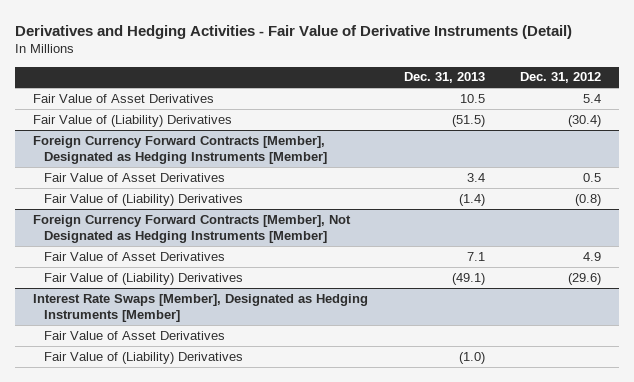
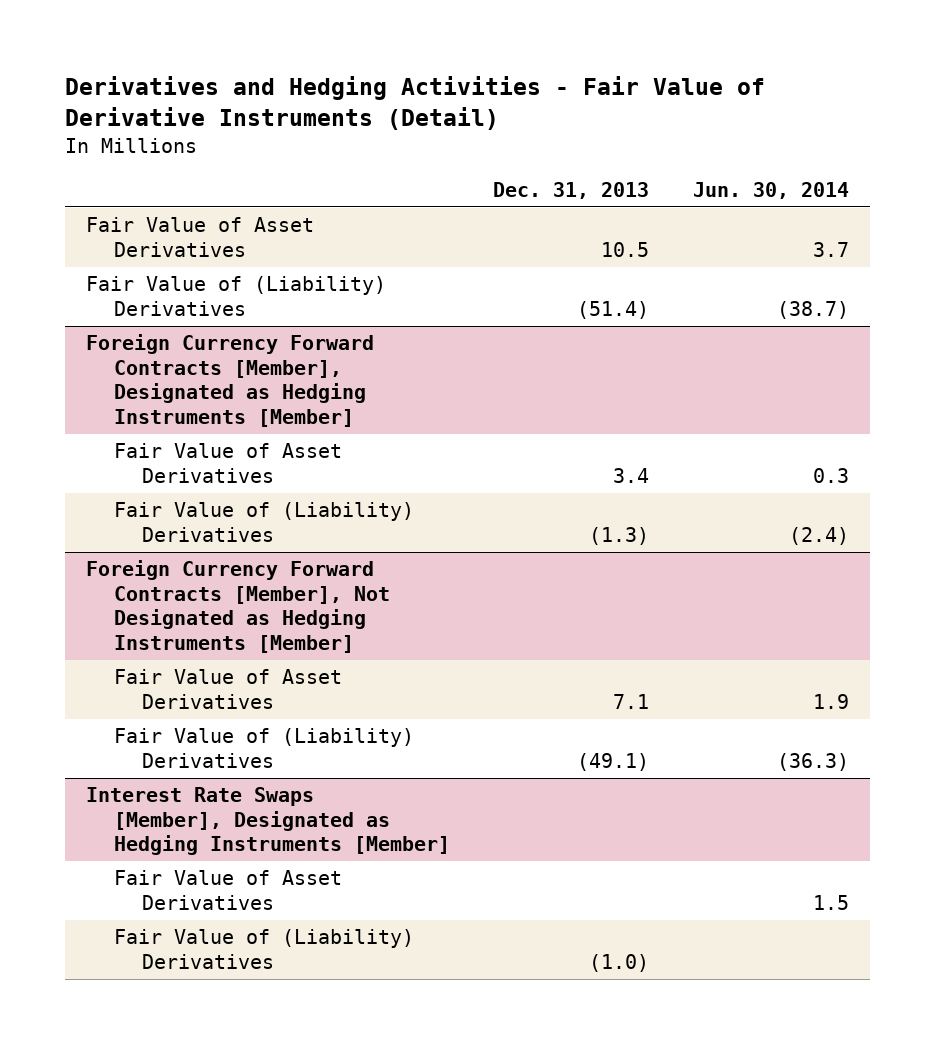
- | Dec. 31, 2013 | Dec. 31, 2012
+ | Dec. 31, 2013 | Jun. 30, 2014
- Fair Value of (Liability) Derivatives | (51.5) | (30.4)
+ Fair Value of (Liability) Derivatives | (51.4) | (38.7)
@ Foreign Currency Forward Contracts [Member], Designated as Hedging Instruments [Member]
- Fair Value of (Liability) Derivatives | (1.4) | (0.8)
+ Fair Value of (Liability) Derivatives | (1.3) | (2.4)

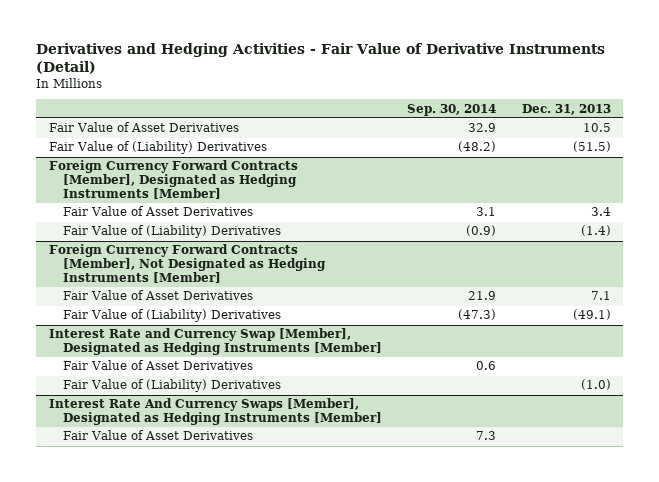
- | Dec. 31, 2013 | Jun. 30, 2014
+ | Sep. 30, 2014 | Dec. 31, 2013
- Fair Value of (Liability) Derivatives | (51.4) | (38.7)
+ Fair Value of (Liability) Derivatives | (48.2) | (51.5)
@ Foreign Currency Forward Contracts [Member], Designated as Hedging Instruments [Member]
- Fair Value of (Liability) Derivatives | (1.3) | (2.4)
+ Fair Value of (Liability) Derivatives | (0.9) | (1.4)
- Interest Rate Swaps [Member], Designated as Hedging Instruments [Member]
+ Interest Rate and Currency Swap [Member], Designated as Hedging Instruments [Member]
+ Interest Rate And Currency Swaps [Member], Designated as Hedging Instruments [Member]
+ Fair Value of Asset Derivatives | 7.3 |

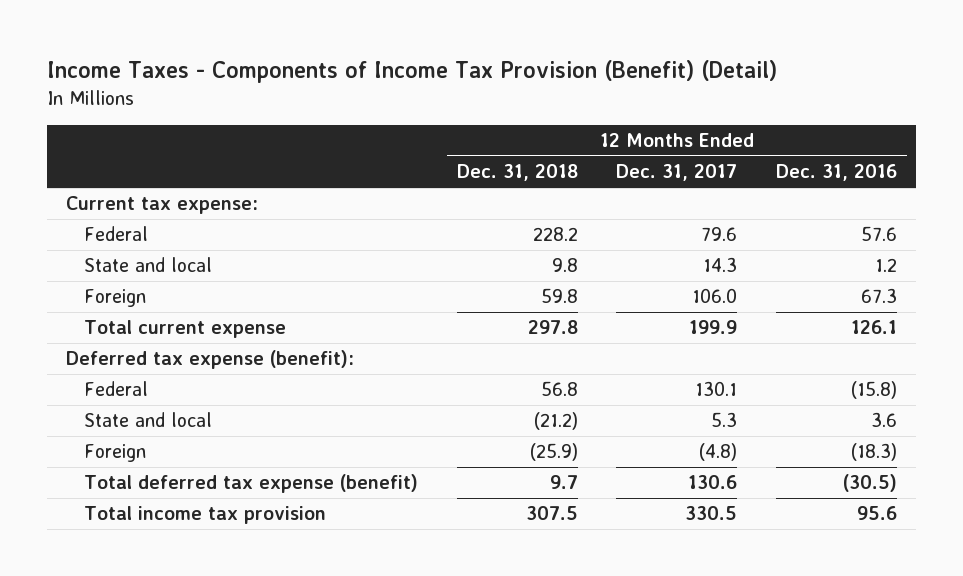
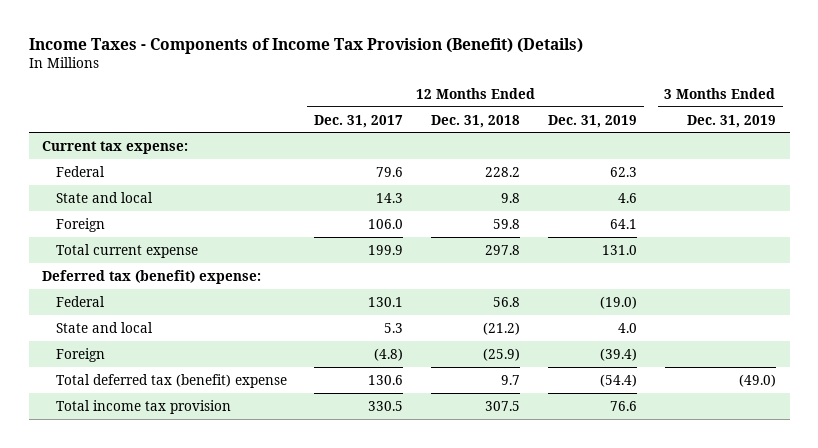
- Income Taxes - Components of Income Tax Provision (Benefit) (Detail)
+ Income Taxes - Components of Income Tax Provision (Benefit) (Details)
- | 12 Months Ended Dec. 31, 2018 | 12 Months Ended Dec. 31, 2017 | 12 Months Ended Dec. 31, 2016
+ | 12 Months Ended Dec. 31, 2017 | 12 Months Ended Dec. 31, 2018 | 12 Months Ended Dec. 31, 2019 | 3 Months Ended Dec. 31, 2019
- Deferred tax expense (benefit):
+ Deferred tax (benefit) expense:
- Total deferred tax expense (benefit) | 9.7 | 130.6 | (30.5)
+ Total deferred tax (benefit) expense | 130.6 | 9.7 | (54.4) | (49.0)

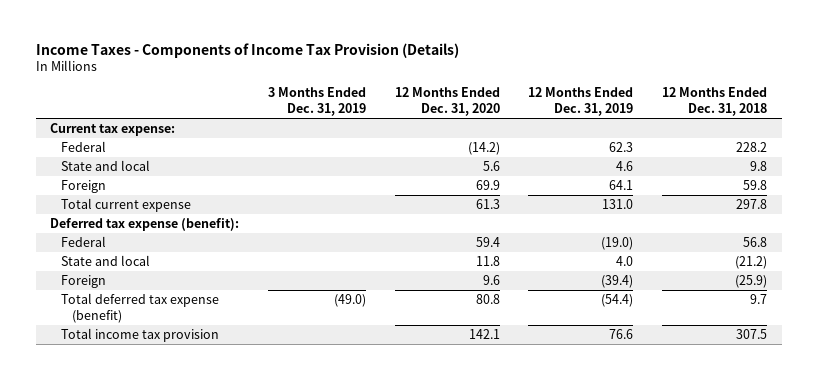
- Income Taxes - Components of Income Tax Provision (Benefit) (Details)
+ Income Taxes - Components of Income Tax Provision (Details)
- | 12 Months Ended Dec. 31, 2017 | 12 Months Ended Dec. 31, 2018 | 12 Months Ended Dec. 31, 2019 | 3 Months Ended Dec. 31, 2019
+ | 3 Months Ended Dec. 31, 2019 | 12 Months Ended Dec. 31, 2020 | 12 Months Ended Dec. 31, 2019 | 12 Months Ended Dec. 31, 2018
- Deferred tax (benefit) expense:
+ Deferred tax expense (benefit):
- Total deferred tax (benefit) expense | 130.6 | 9.7 | (54.4) | (49.0)
+ Total deferred tax expense (benefit) | (49.0) | 80.8 | (54.4) | 9.7

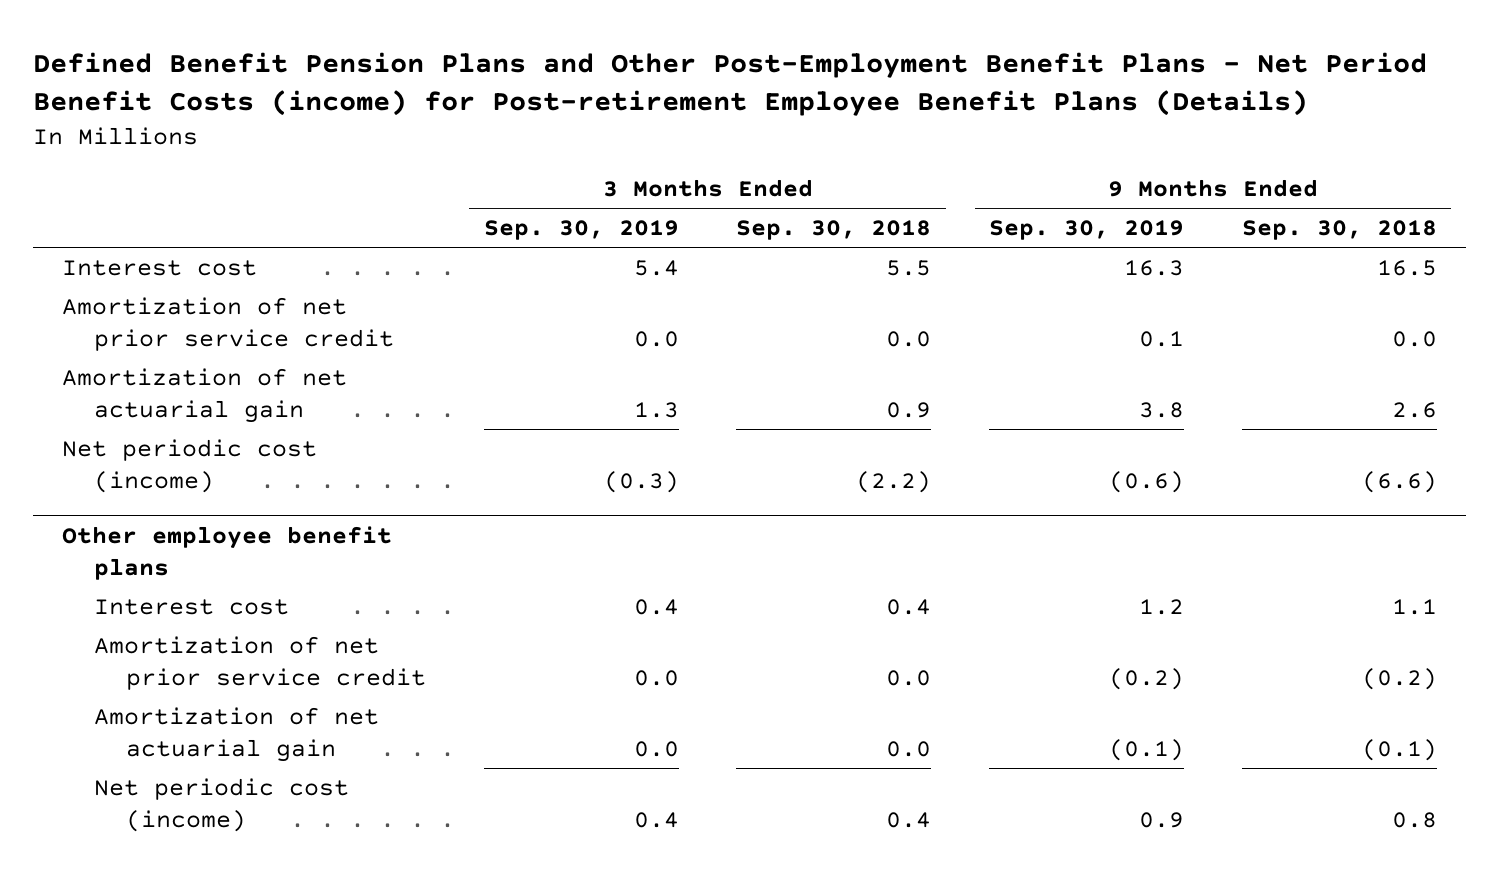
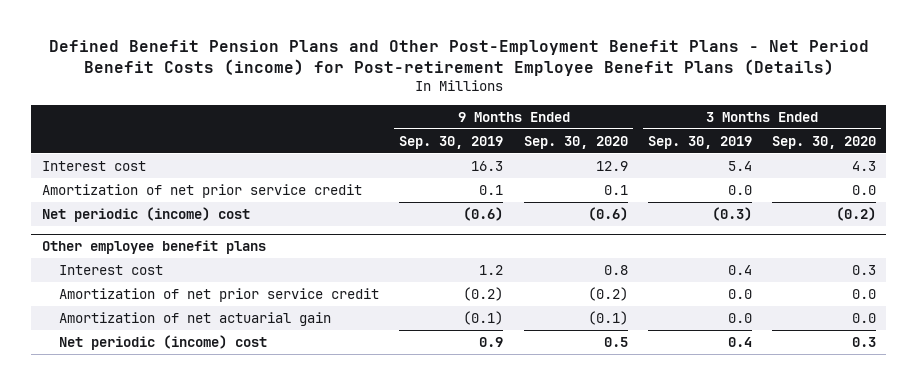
- | 3 Months Ended Sep. 30, 2019 | 3 Months Ended Sep. 30, 2018 | 9 Months Ended Sep. 30, 2019 | 9 Months Ended Sep. 30, 2018
+ | 9 Months Ended Sep. 30, 2019 | 9 Months Ended Sep. 30, 2020 | 3 Months Ended Sep. 30, 2019 | 3 Months Ended Sep. 30, 2020
- Amortization of net actuarial gain | 1.3 | 0.9 | 3.8 | 2.6
- Net periodic cost (income) | (0.3) | (2.2) | (0.6) | (6.6)
+ Net periodic (income) cost | (0.6) | (0.6) | (0.3) | (0.2)
@ Other employee benefit plans
- Net periodic cost (income) | 0.4 | 0.4 | 0.9 | 0.8
+ Net periodic (income) cost | 0.9 | 0.5 | 0.4 | 0.3

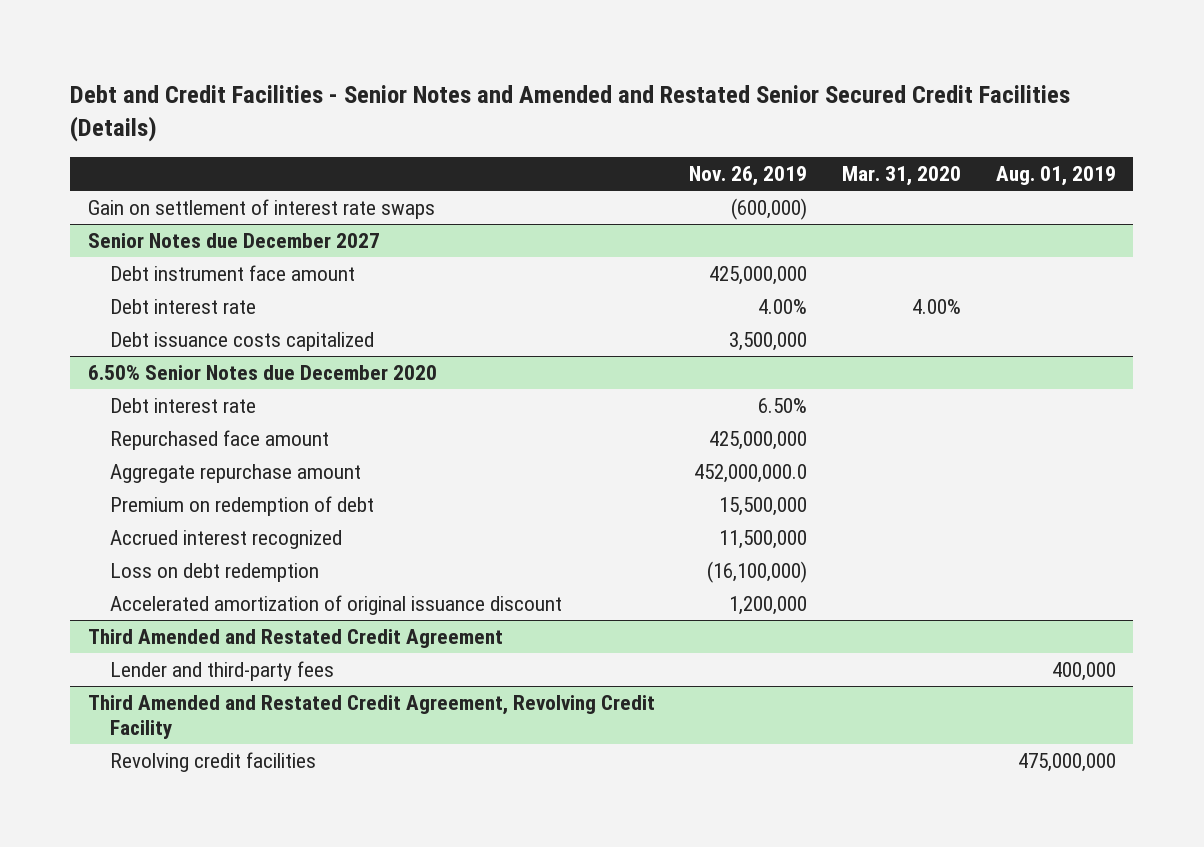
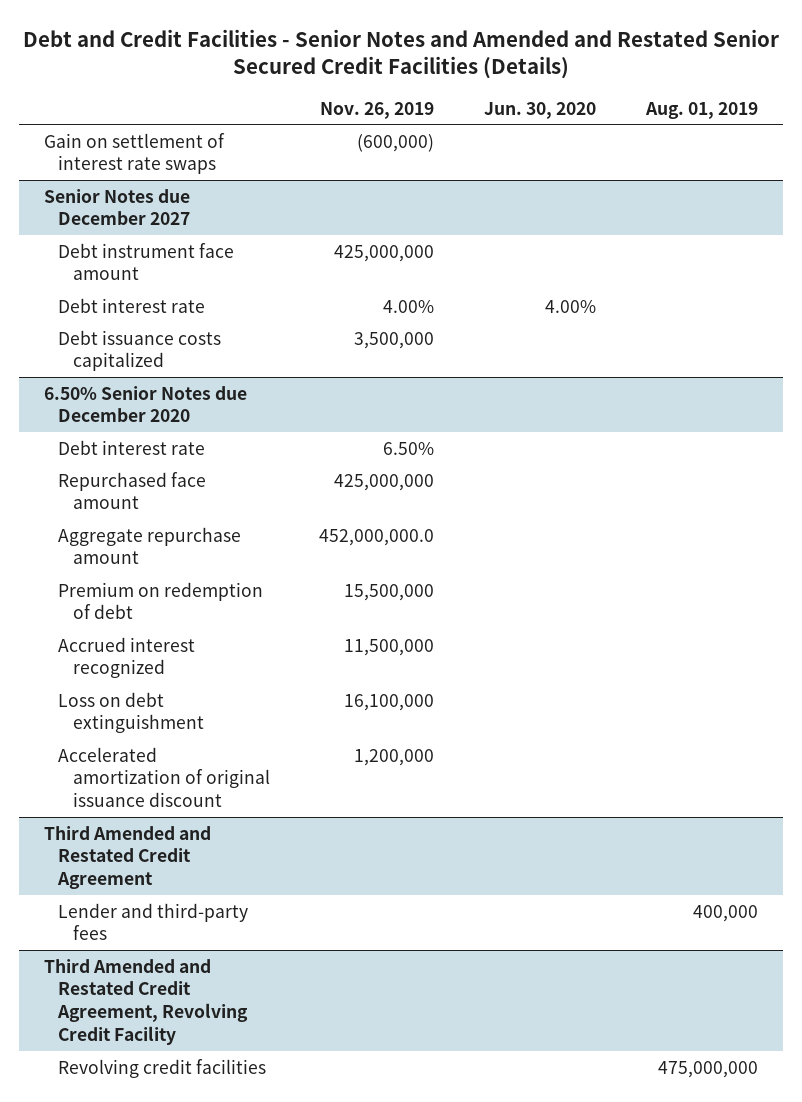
- | Nov. 26, 2019 | Mar. 31, 2020 | Aug. 01, 2019
+ | Nov. 26, 2019 | Jun. 30, 2020 | Aug. 01, 2019
@ 6.50% Senior Notes due December 2020
- Loss on debt redemption | (16,100,000) | |
+ Loss on debt extinguishment | 16,100,000 | |

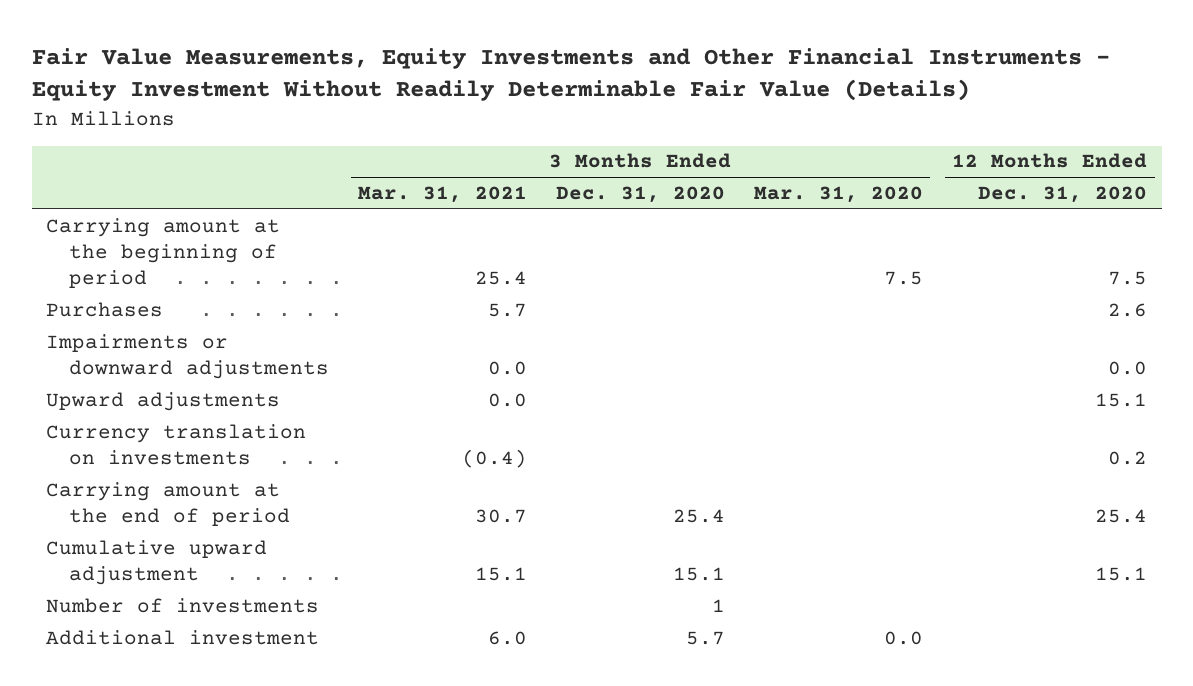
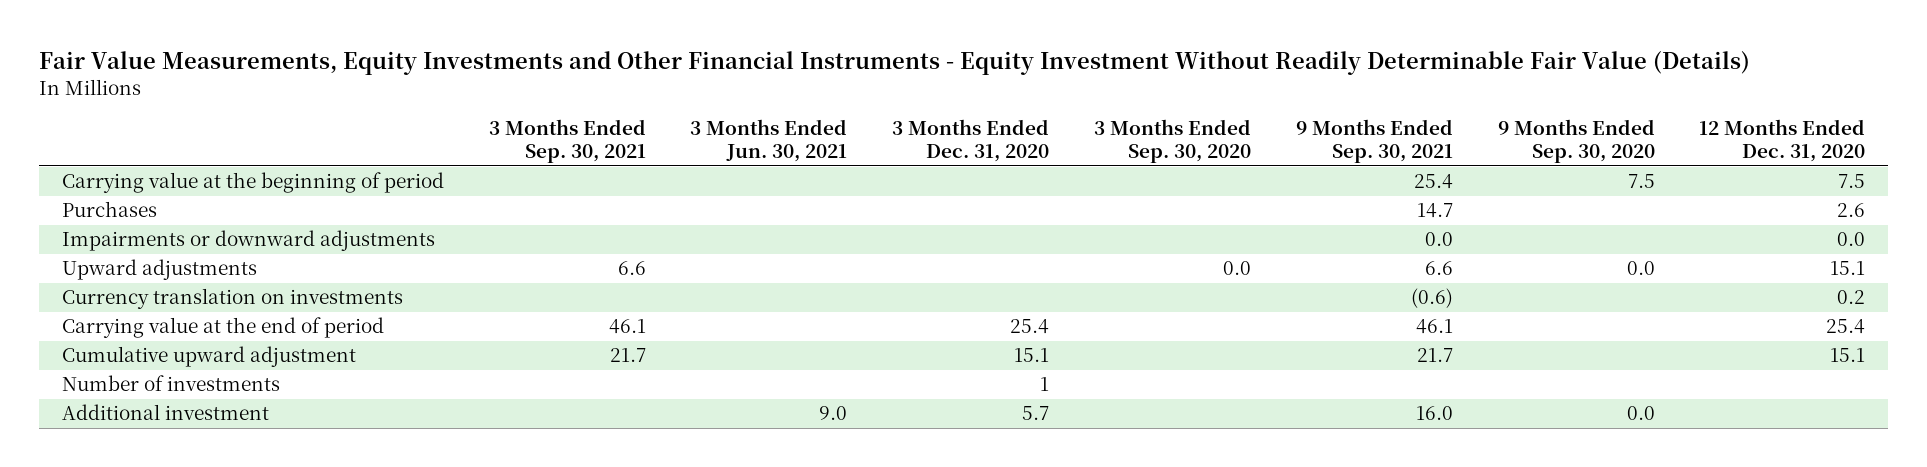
- | 3 Months Ended Mar. 31, 2021 | 3 Months Ended Dec. 31, 2020 | 3 Months Ended Mar. 31, 2020 | 12 Months Ended Dec. 31, 2020
+ | 3 Months Ended Sep. 30, 2021 | 3 Months Ended Jun. 30, 2021 | 3 Months Ended Dec. 31, 2020 | 3 Months Ended Sep. 30, 2020 | 9 Months Ended Sep. 30, 2021 | 9 Months Ended Sep. 30, 2020 | 12 Months Ended Dec. 31, 2020
- Carrying amount at the beginning of period | 25.4 | | 7.5 | 7.5
+ Carrying value at the beginning of period | | | | | 25.4 | 7.5 | 7.5
- Carrying amount at the end of period | 30.7 | 25.4 | | 25.4
+ Carrying value at the end of period | 46.1 | | 25.4 | | 46.1 | | 25.4

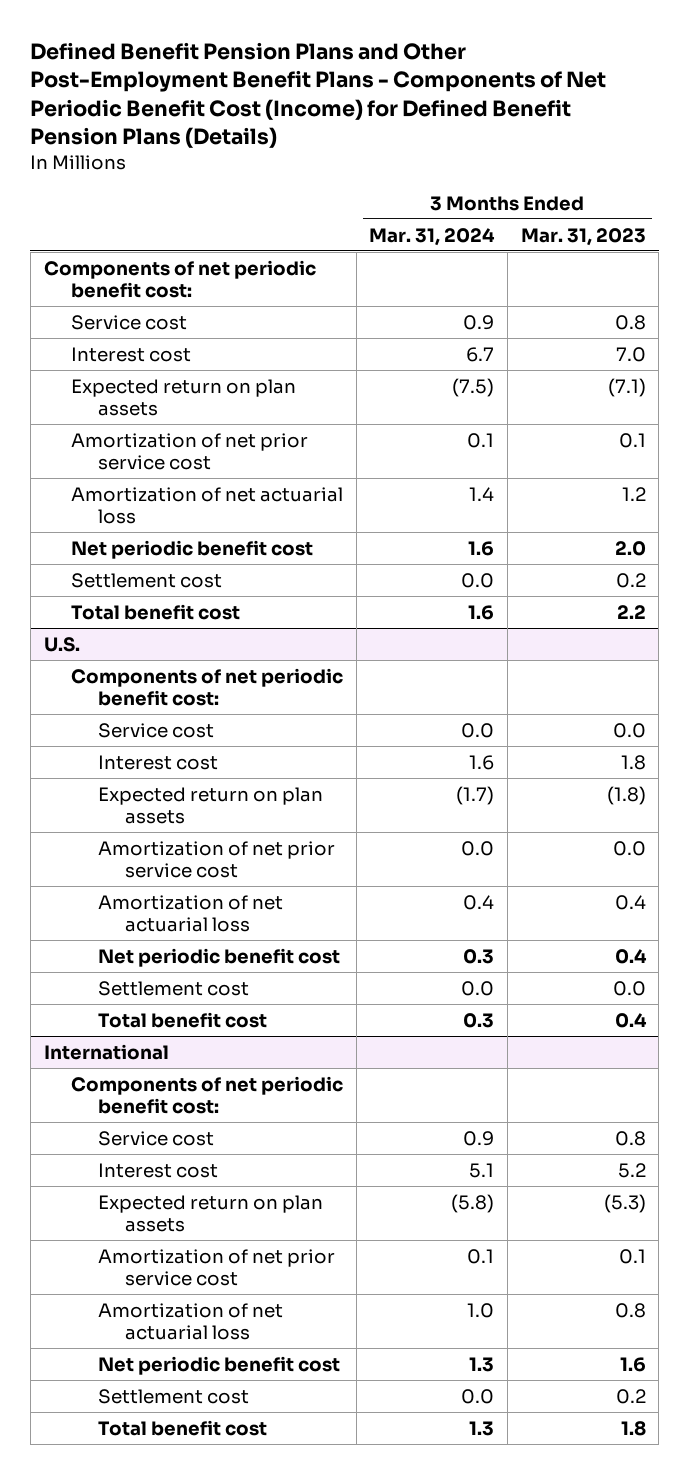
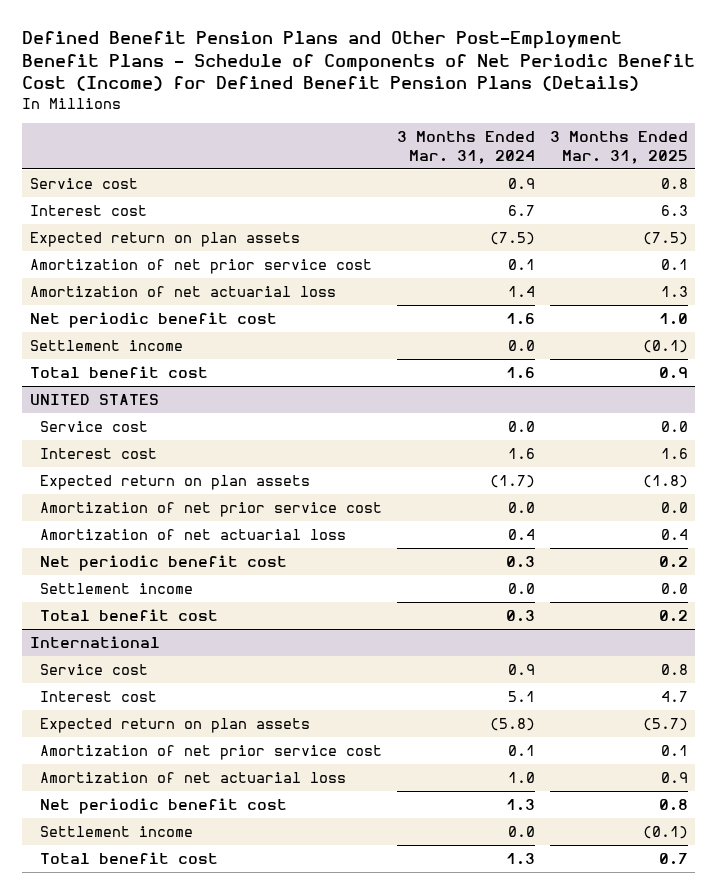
- Defined Benefit Pension Plans and Other Post-Employment Benefit Plans - Components of Net Periodic Benefit Cost (Income) for Defined Benefit Pension Plans (Details)
+ Defined Benefit Pension Plans and Other Post-Employment Benefit Plans - Schedule of Components of Net Periodic Benefit Cost (Income) for Defined Benefit Pension Plans (Details)
- | 3 Months Ended Mar. 31, 2024 | 3 Months Ended Mar. 31, 2023
+ | 3 Months Ended Mar. 31, 2024 | 3 Months Ended Mar. 31, 2025
- Components of net periodic benefit cost:
- Settlement cost | 0.0 | 0.2
+ Settlement income | 0.0 | (0.1)
- U.S.
- Components of net periodic benefit cost:
+ UNITED STATES
- Settlement cost | 0.0 | 0.0
+ Settlement income | 0.0 | 0.0
@ International
- Components of net periodic benefit cost:
- Settlement cost | 0.0 | 0.2
+ Settlement income | 0.0 | (0.1)

